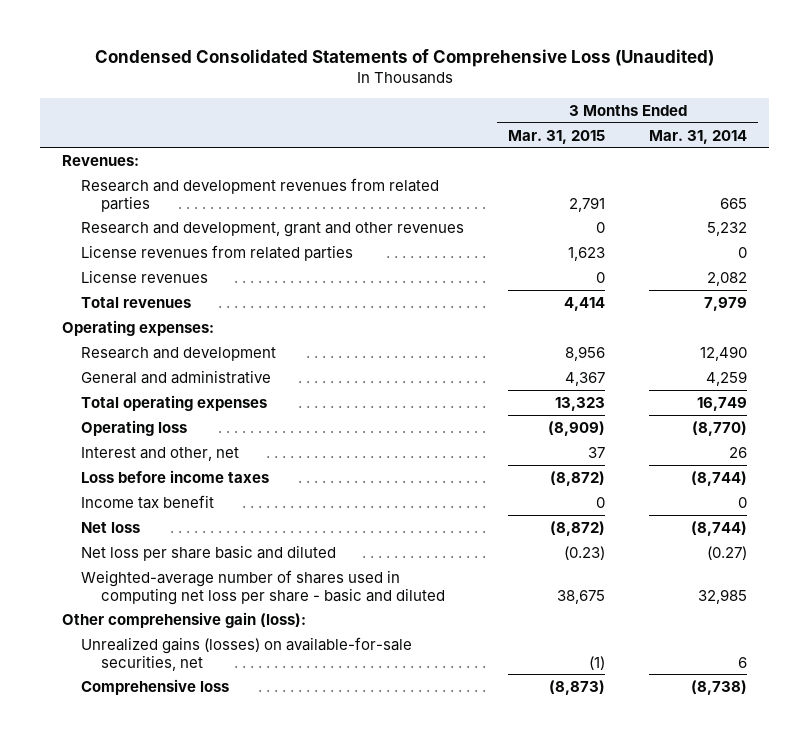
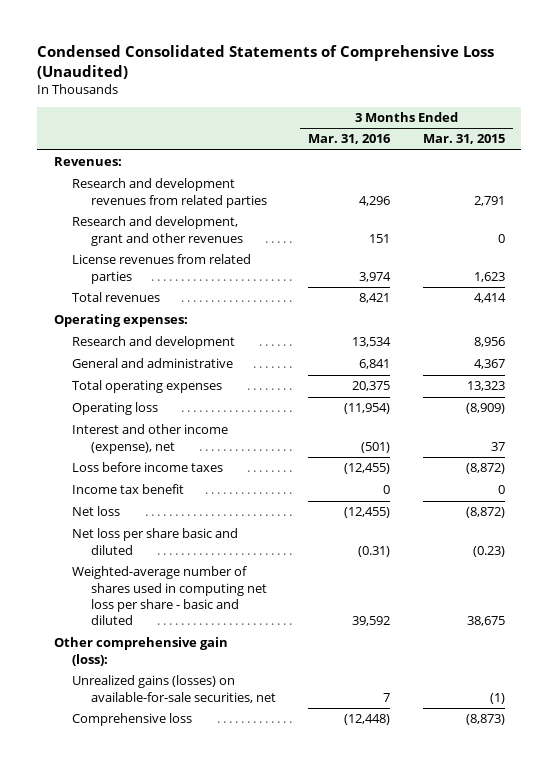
- | 3 Months Ended Mar. 31, 2015 | 3 Months Ended Mar. 31, 2014
+ | 3 Months Ended Mar. 31, 2016 | 3 Months Ended Mar. 31, 2015
- License revenues | 0 | 2,082
- Interest and other, net | 37 | 26
+ Interest and other income (expense), net | (501) | 37

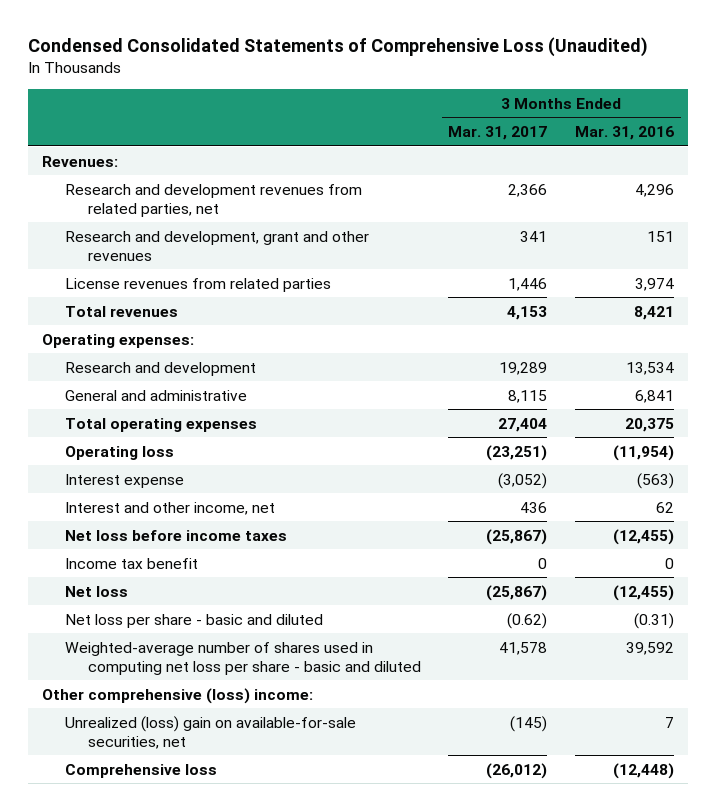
- | 3 Months Ended Mar. 31, 2016 | 3 Months Ended Mar. 31, 2015
+ | 3 Months Ended Mar. 31, 2017 | 3 Months Ended Mar. 31, 2016
- Research and development revenues from related parties | 4,296 | 2,791
+ Research and development revenues from related parties, net | 2,366 | 4,296
- Interest and other income (expense), net | (501) | 37
- Loss before income taxes | (12,455) | (8,872)
+ Interest expense | (3,052) | (563)
+ Interest and other income, net | 436 | 62
+ Net loss before income taxes | (25,867) | (12,455)
- Net loss per share basic and diluted | (0.31) | (0.23)
+ Net loss per share - basic and diluted | (0.62) | (0.31)
- Other comprehensive gain (loss):
- Unrealized gains (losses) on available-for-sale securities, net | 7 | (1)
+ Other comprehensive (loss) income:
+ Unrealized (loss) gain on available-for-sale securities, net | (145) | 7

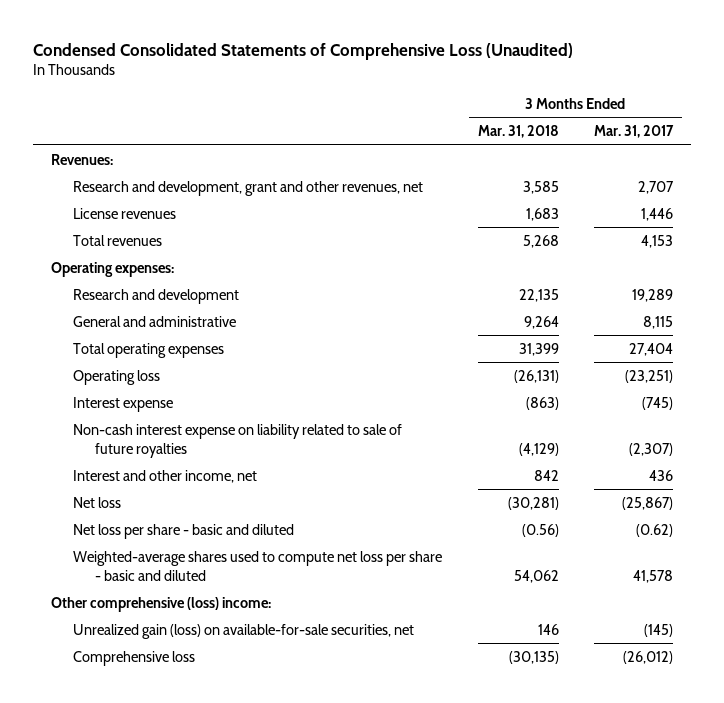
- | 3 Months Ended Mar. 31, 2017 | 3 Months Ended Mar. 31, 2016
+ | 3 Months Ended Mar. 31, 2018 | 3 Months Ended Mar. 31, 2017
- Research and development revenues from related parties, net | 2,366 | 4,296
- Research and development, grant and other revenues | 341 | 151
- License revenues from related parties | 1,446 | 3,974
+ Research and development, grant and other revenues, net | 3,585 | 2,707
+ License revenues | 1,683 | 1,446
- Interest expense | (3,052) | (563)
+ Interest expense | (863) | (745)
+ Non-cash interest expense on liability related to sale of future royalties | (4,129) | (2,307)
- Net loss before income taxes | (25,867) | (12,455)
- Income tax benefit | 0 | 0
- Weighted-average number of shares used in computing net loss per share - basic and diluted | 41,578 | 39,592
+ Weighted-average shares used to compute net loss per share - basic and diluted | 54,062 | 41,578
- Unrealized (loss) gain on available-for-sale securities, net | (145) | 7
+ Unrealized gain (loss) on available-for-sale securities, net | 146 | (145)

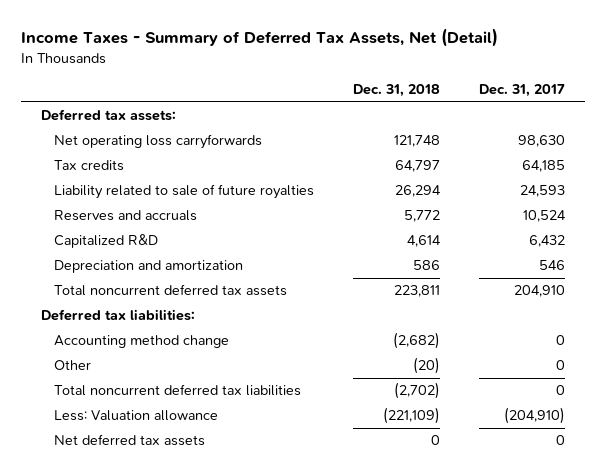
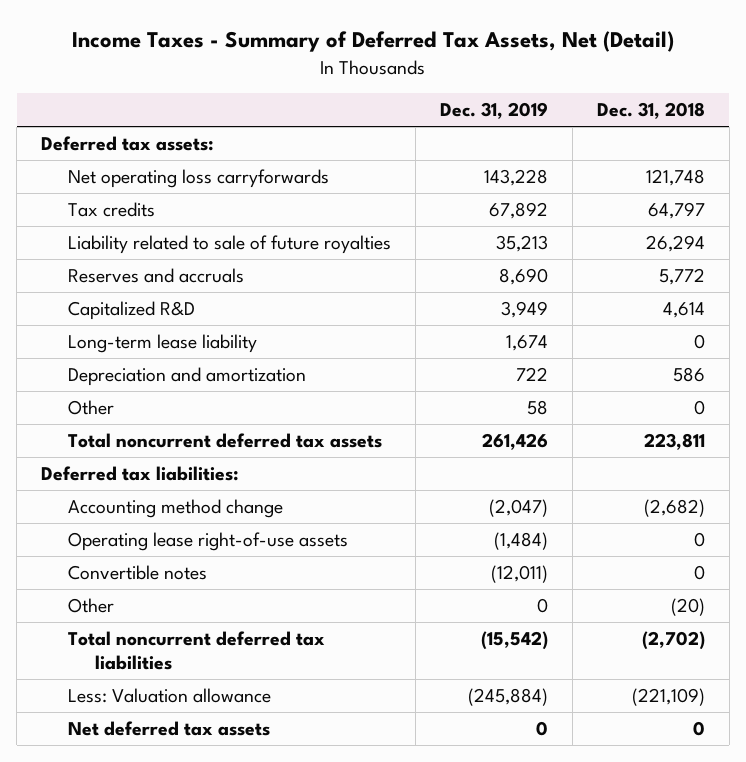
- | Dec. 31, 2018 | Dec. 31, 2017
+ | Dec. 31, 2019 | Dec. 31, 2018
+ Long-term lease liability | 1,674 | 0
+ Other | 58 | 0
+ Operating lease right-of-use assets | (1,484) | 0
+ Convertible notes | (12,011) | 0

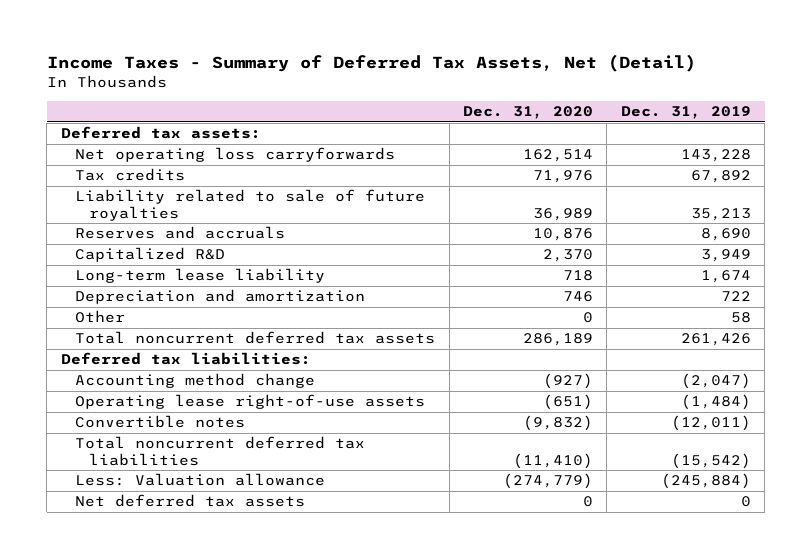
- | Dec. 31, 2019 | Dec. 31, 2018
+ | Dec. 31, 2020 | Dec. 31, 2019
- Other | 0 | (20)

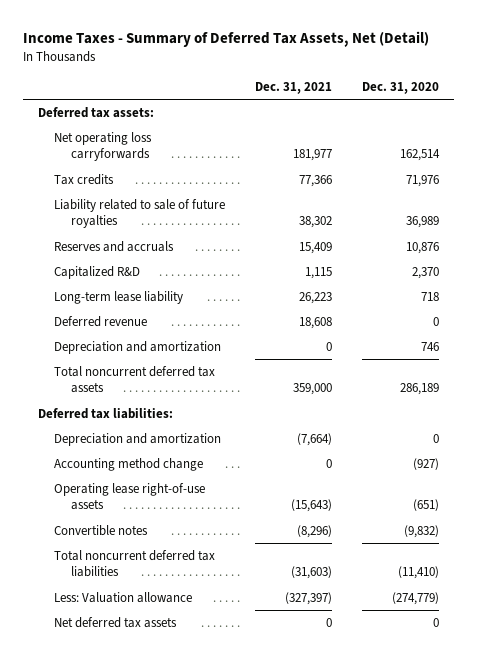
- | Dec. 31, 2020 | Dec. 31, 2019
+ | Dec. 31, 2021 | Dec. 31, 2020
+ Deferred revenue | 18,608 | 0
- Other | 0 | 58
+ Depreciation and amortization | (7,664) | 0

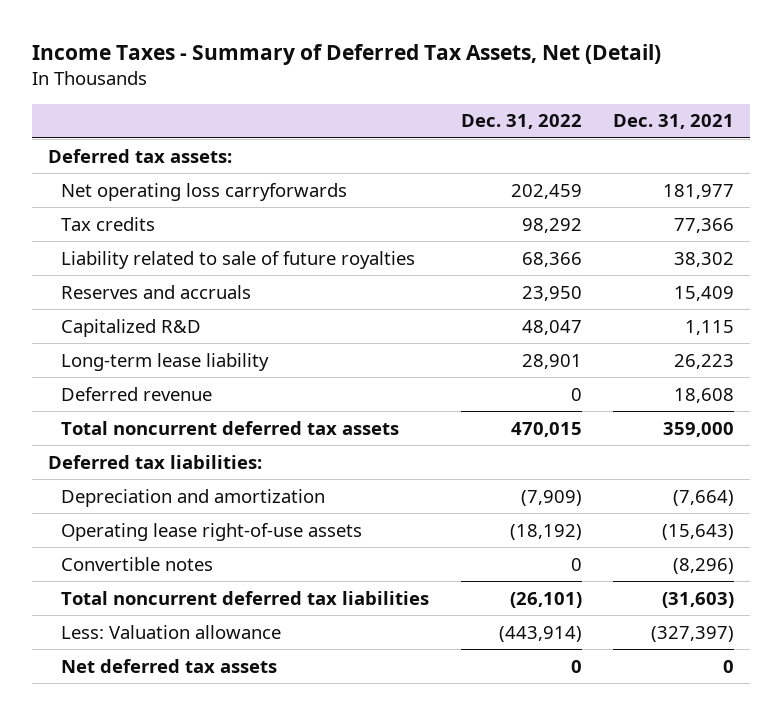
- | Dec. 31, 2021 | Dec. 31, 2020
+ | Dec. 31, 2022 | Dec. 31, 2021
- Depreciation and amortization | 0 | 746
- Accounting method change | 0 | (927)

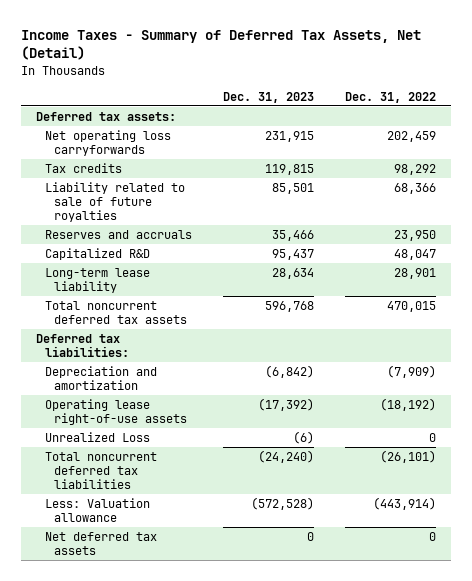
- | Dec. 31, 2022 | Dec. 31, 2021
+ | Dec. 31, 2023 | Dec. 31, 2022
- Deferred revenue | 0 | 18,608
- Convertible notes | 0 | (8,296)
+ Unrealized Loss | (6) | 0

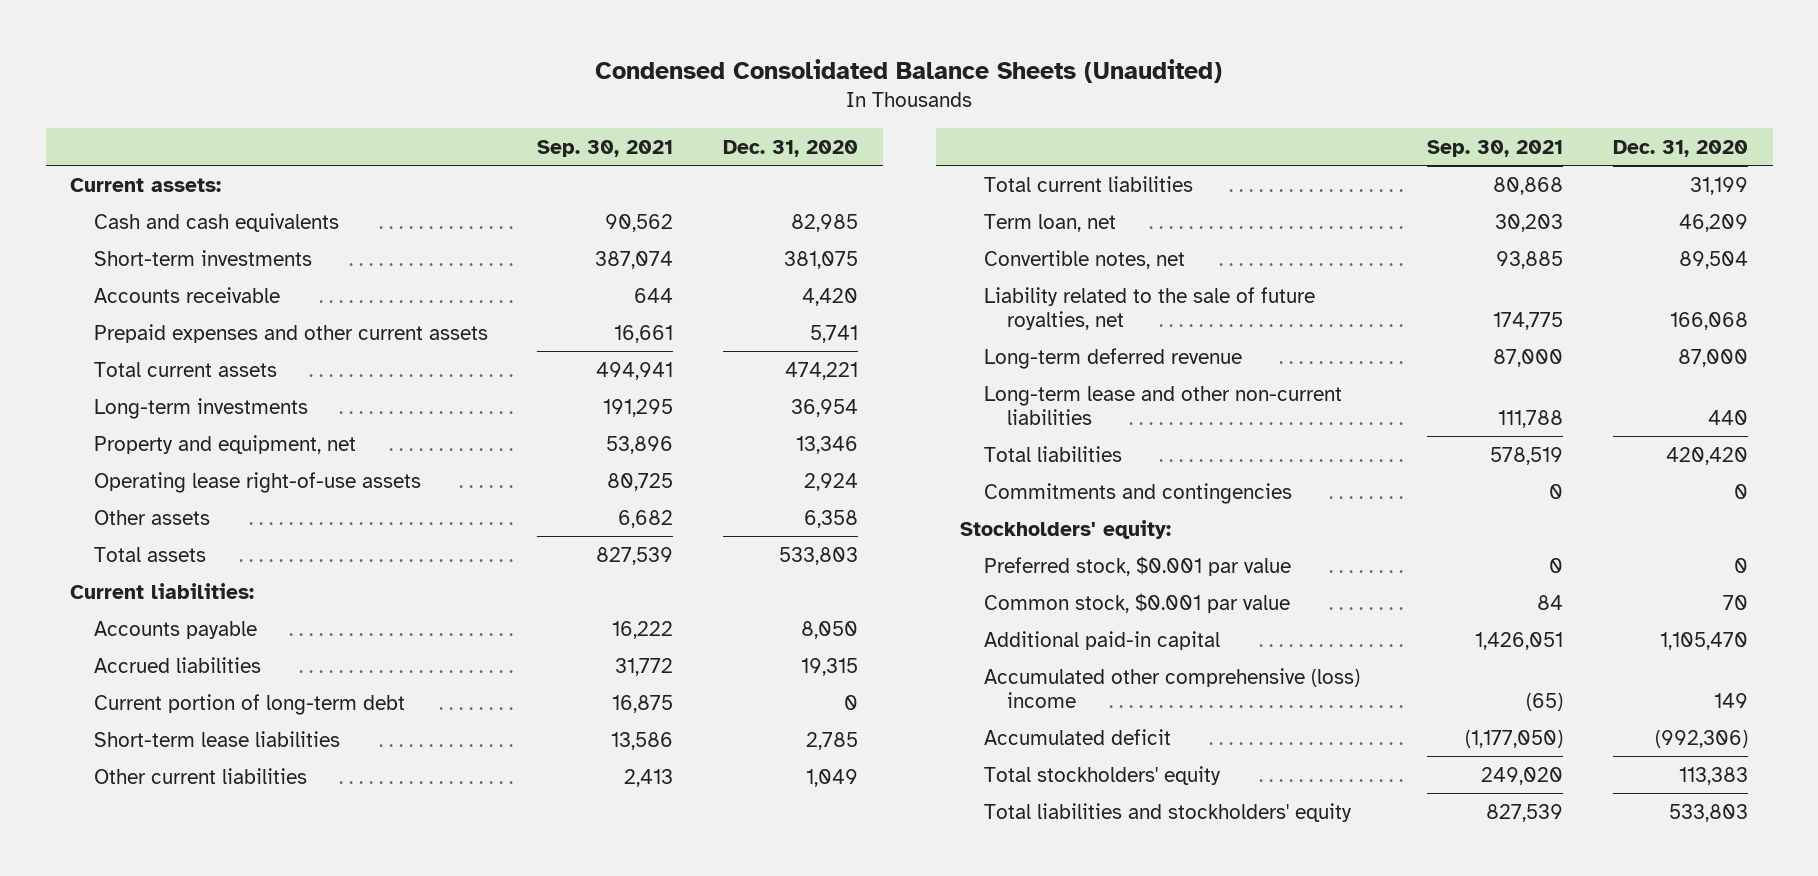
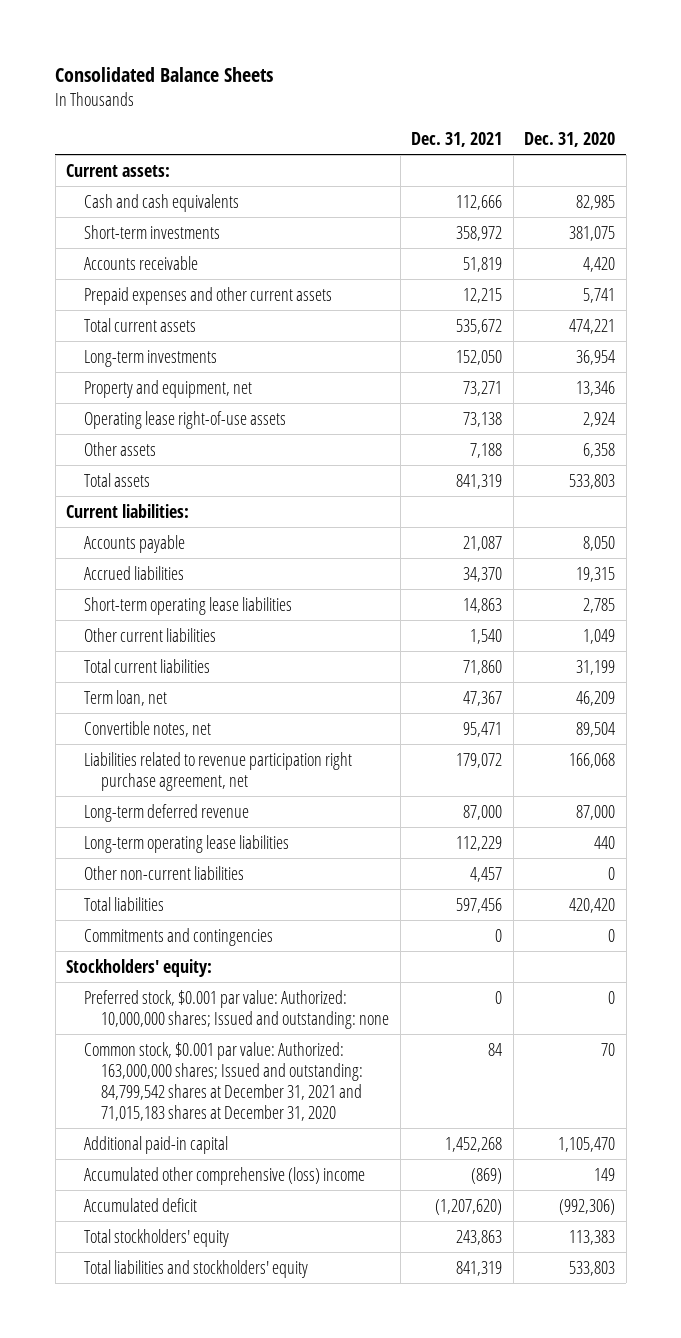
- Condensed Consolidated Balance Sheets (Unaudited)
+ Consolidated Balance Sheets
- | Sep. 30, 2021 | Dec. 31, 2020
+ | Dec. 31, 2021 | Dec. 31, 2020
- Current portion of long-term debt | 16,875 | 0
- Short-term lease liabilities | 13,586 | 2,785
+ Short-term operating lease liabilities | 14,863 | 2,785
- Liability related to the sale of future royalties, net | 174,775 | 166,068
+ Liabilities related to revenue participation right purchase agreement, net | 179,072 | 166,068
- Long-term lease and other non-current liabilities | 111,788 | 440
+ Long-term operating lease liabilities | 112,229 | 440
+ Other non-current liabilities | 4,457 | 0
- Preferred stock, $0.001 par value | 0 | 0
- Common stock, $0.001 par value | 84 | 70
+ Preferred stock, $0.001 par value: Authorized: 10,000,000 shares; Issued and outstanding: none | 0 | 0
+ Common stock, $0.001 par value: Authorized: 163,000,000 shares; Issued and outstanding: 84,799,542 shares at December 31, 2021 and 71,015,183 shares at December 31, 2020 | 84 | 70

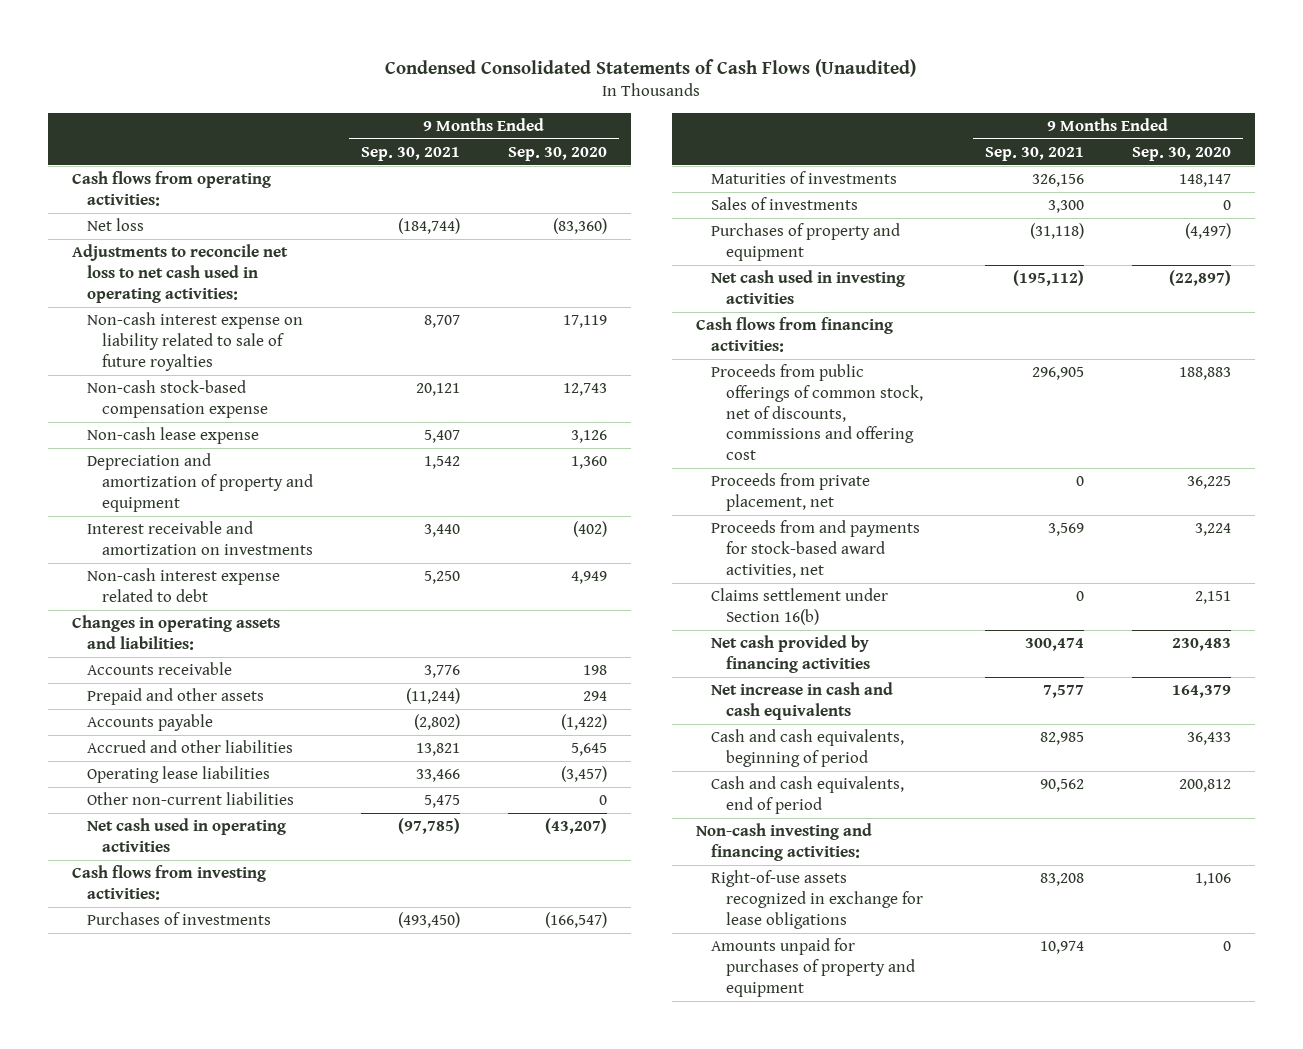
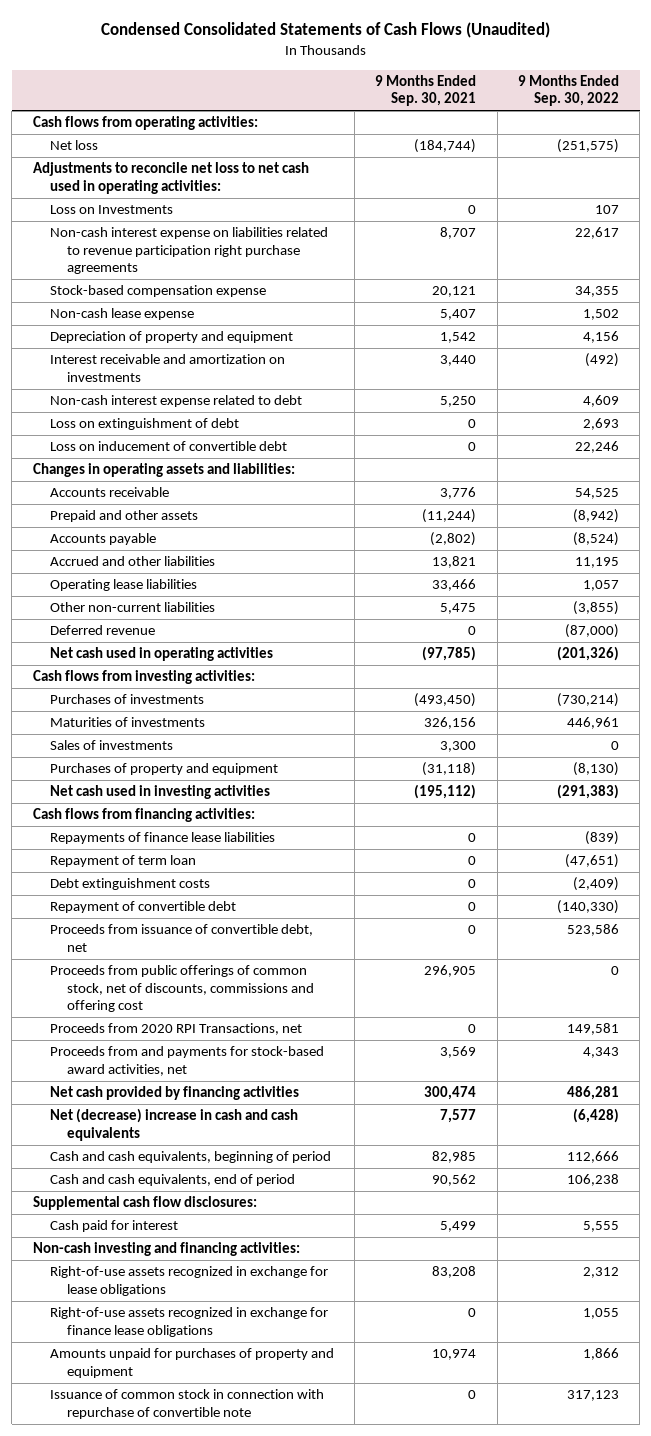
- | 9 Months Ended Sep. 30, 2021 | 9 Months Ended Sep. 30, 2020
+ | 9 Months Ended Sep. 30, 2021 | 9 Months Ended Sep. 30, 2022
- Non-cash interest expense on liability related to sale of future royalties | 8,707 | 17,119
- Non-cash stock-based compensation expense | 20,121 | 12,743
+ Loss on Investments | 0 | 107
+ Non-cash interest expense on liabilities related to revenue participation right purchase agreements | 8,707 | 22,617
+ Stock-based compensation expense | 20,121 | 34,355
- Depreciation and amortization of property and equipment | 1,542 | 1,360
+ Depreciation of property and equipment | 1,542 | 4,156
+ Loss on extinguishment of debt | 0 | 2,693
+ Loss on inducement of convertible debt | 0 | 22,246
+ Deferred revenue | 0 | (87,000)
+ Repayments of finance lease liabilities | 0 | (839)
+ Repayment of term loan | 0 | (47,651)
+ Debt extinguishment costs | 0 | (2,409)
+ Repayment of convertible debt | 0 | (140,330)
+ Proceeds from issuance of convertible debt, net | 0 | 523,586
- Proceeds from private placement, net | 0 | 36,225
+ Proceeds from 2020 RPI Transactions, net | 0 | 149,581
- Claims settlement under Section 16(b) | 0 | 2,151
- Net increase in cash and cash equivalents | 7,577 | 164,379
+ Net (decrease) increase in cash and cash equivalents | 7,577 | (6,428)
+ Supplemental cash flow disclosures:
+ Cash paid for interest | 5,499 | 5,555
+ Right-of-use assets recognized in exchange for finance lease obligations | 0 | 1,055
+ Issuance of common stock in connection with repurchase of convertible note | 0 | 317,123

